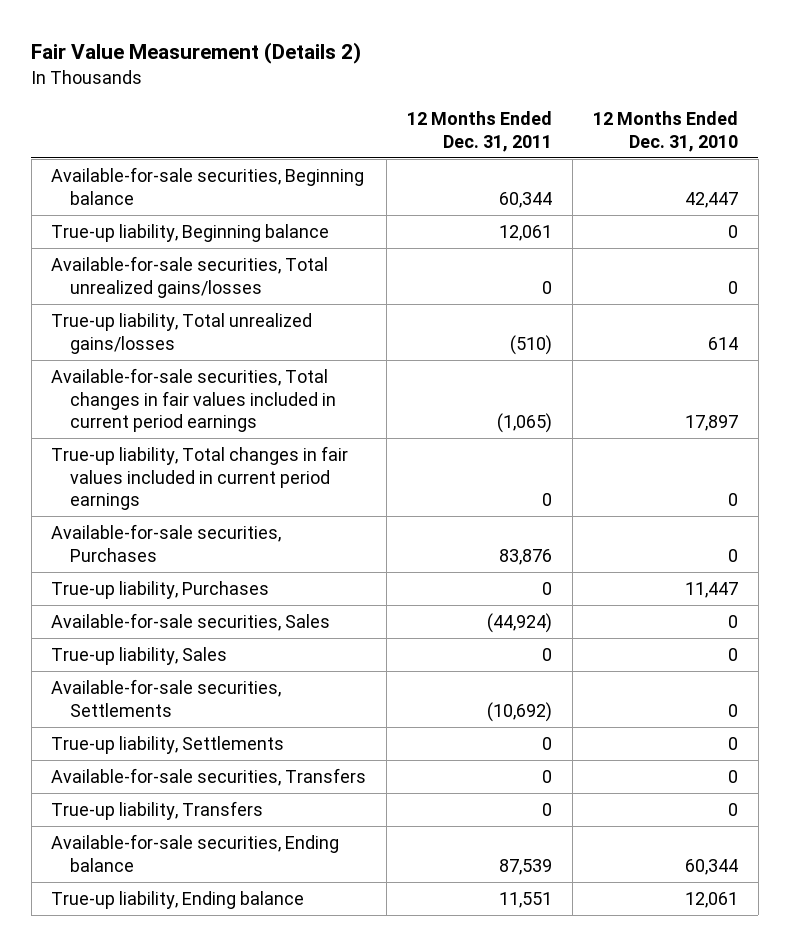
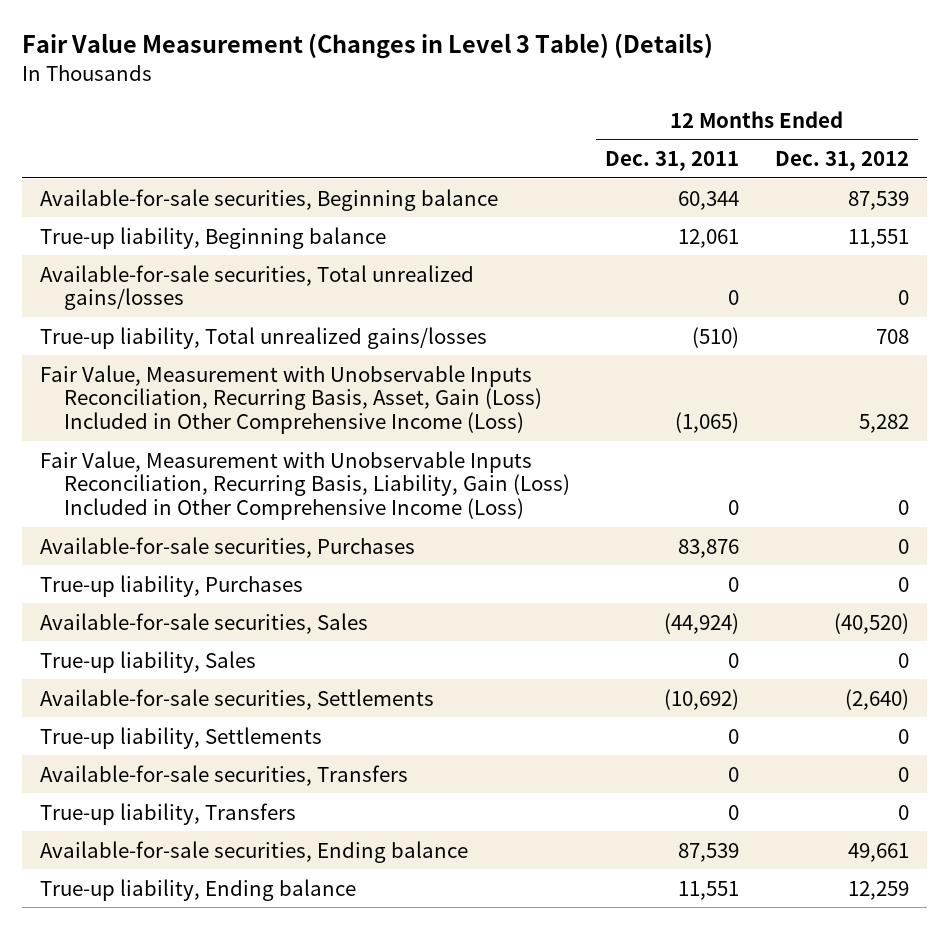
- Fair Value Measurement (Details 2)
+ Fair Value Measurement (Changes in Level 3 Table) (Details)
- | 12 Months Ended Dec. 31, 2011 | 12 Months Ended Dec. 31, 2010
+ | 12 Months Ended Dec. 31, 2011 | 12 Months Ended Dec. 31, 2012
- Available-for-sale securities, Total changes in fair values included in current period earnings | (1,065) | 17,897
- True-up liability, Total changes in fair values included in current period earnings | 0 | 0
+ Fair Value, Measurement with Unobservable Inputs Reconciliation, Recurring Basis, Asset, Gain (Loss) Included in Other Comprehensive Income (Loss) | (1,065) | 5,282
+ Fair Value, Measurement with Unobservable Inputs Reconciliation, Recurring Basis, Liability, Gain (Loss) Included in Other Comprehensive Income (Loss) | 0 | 0

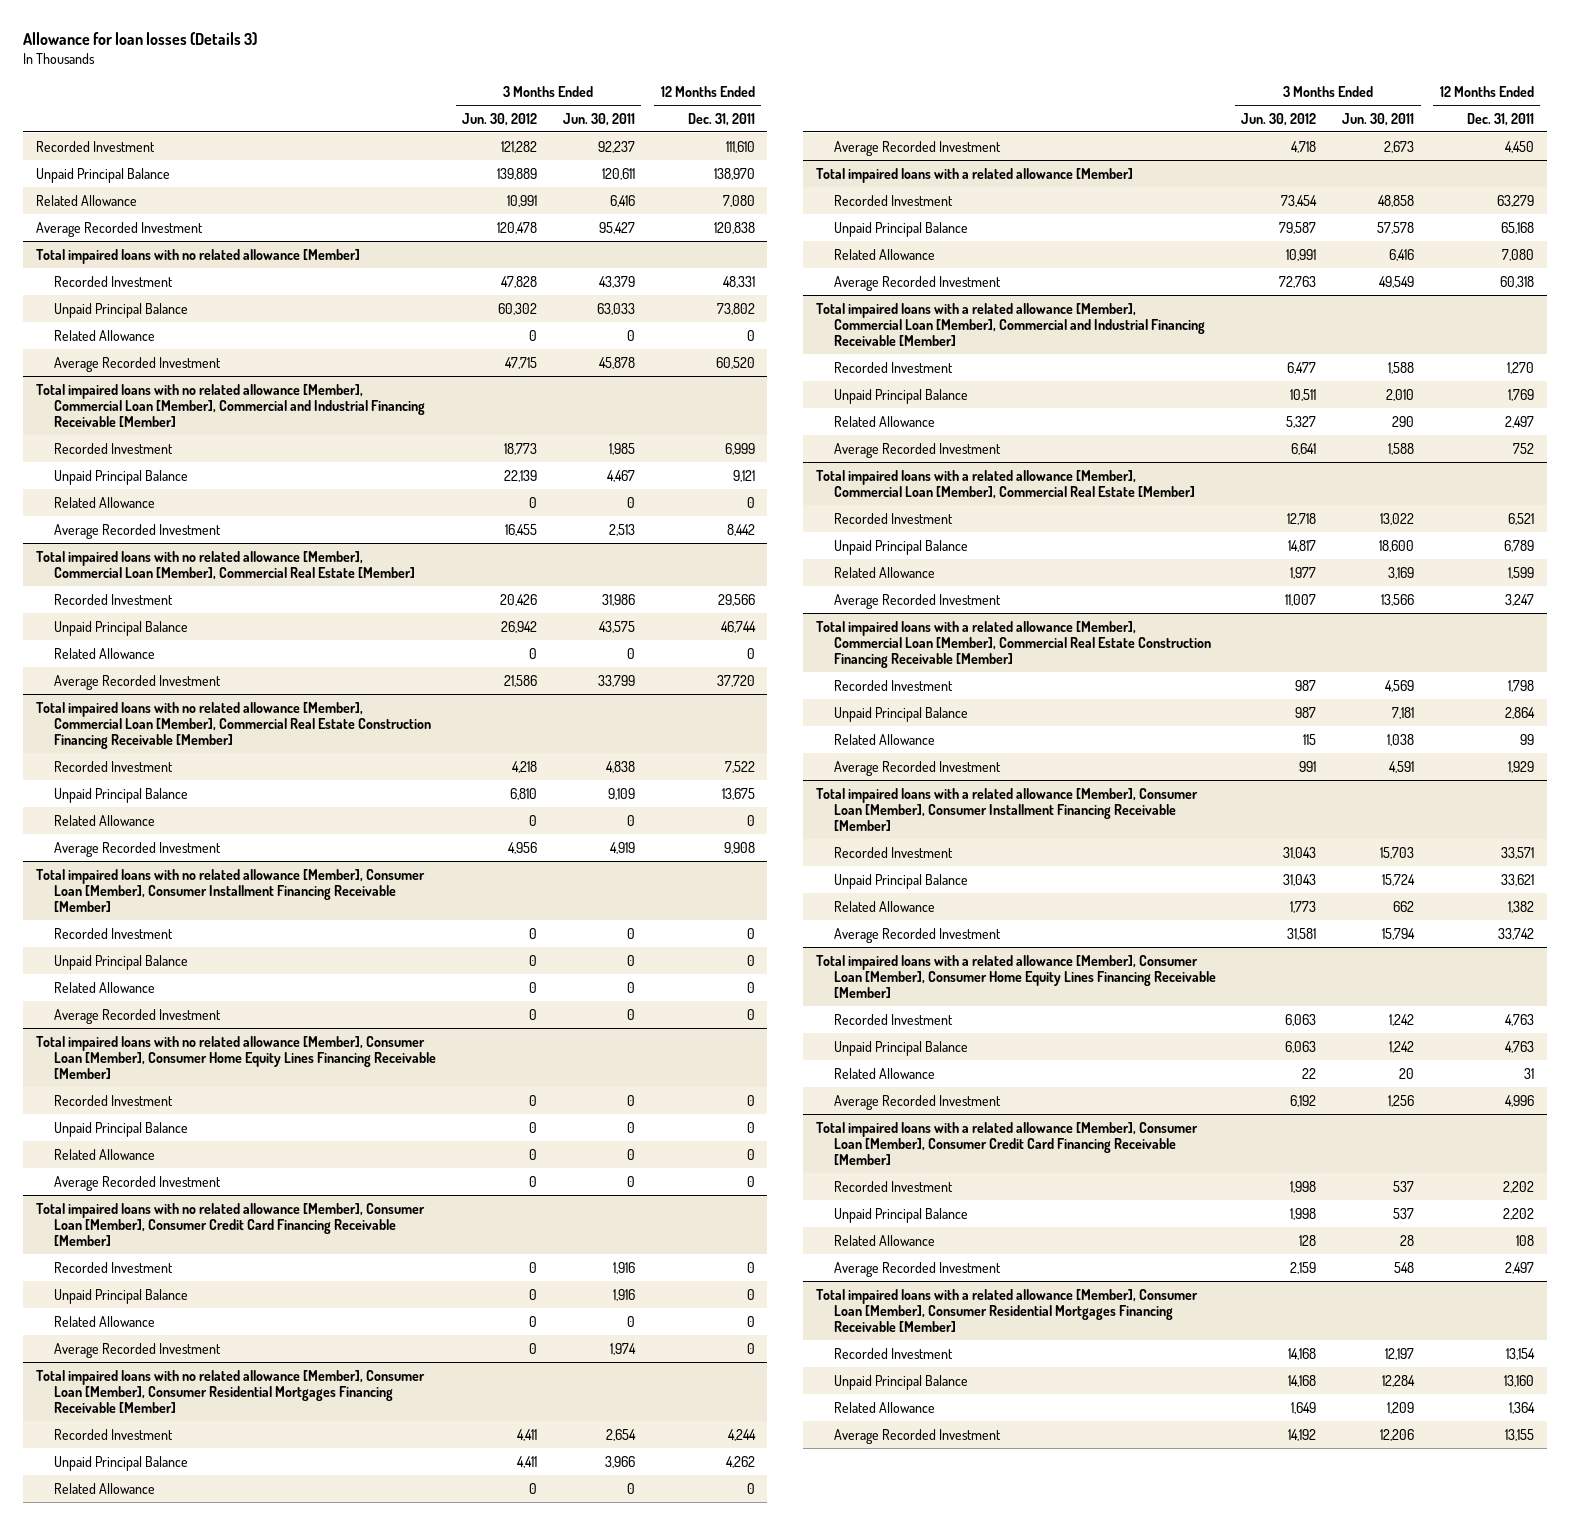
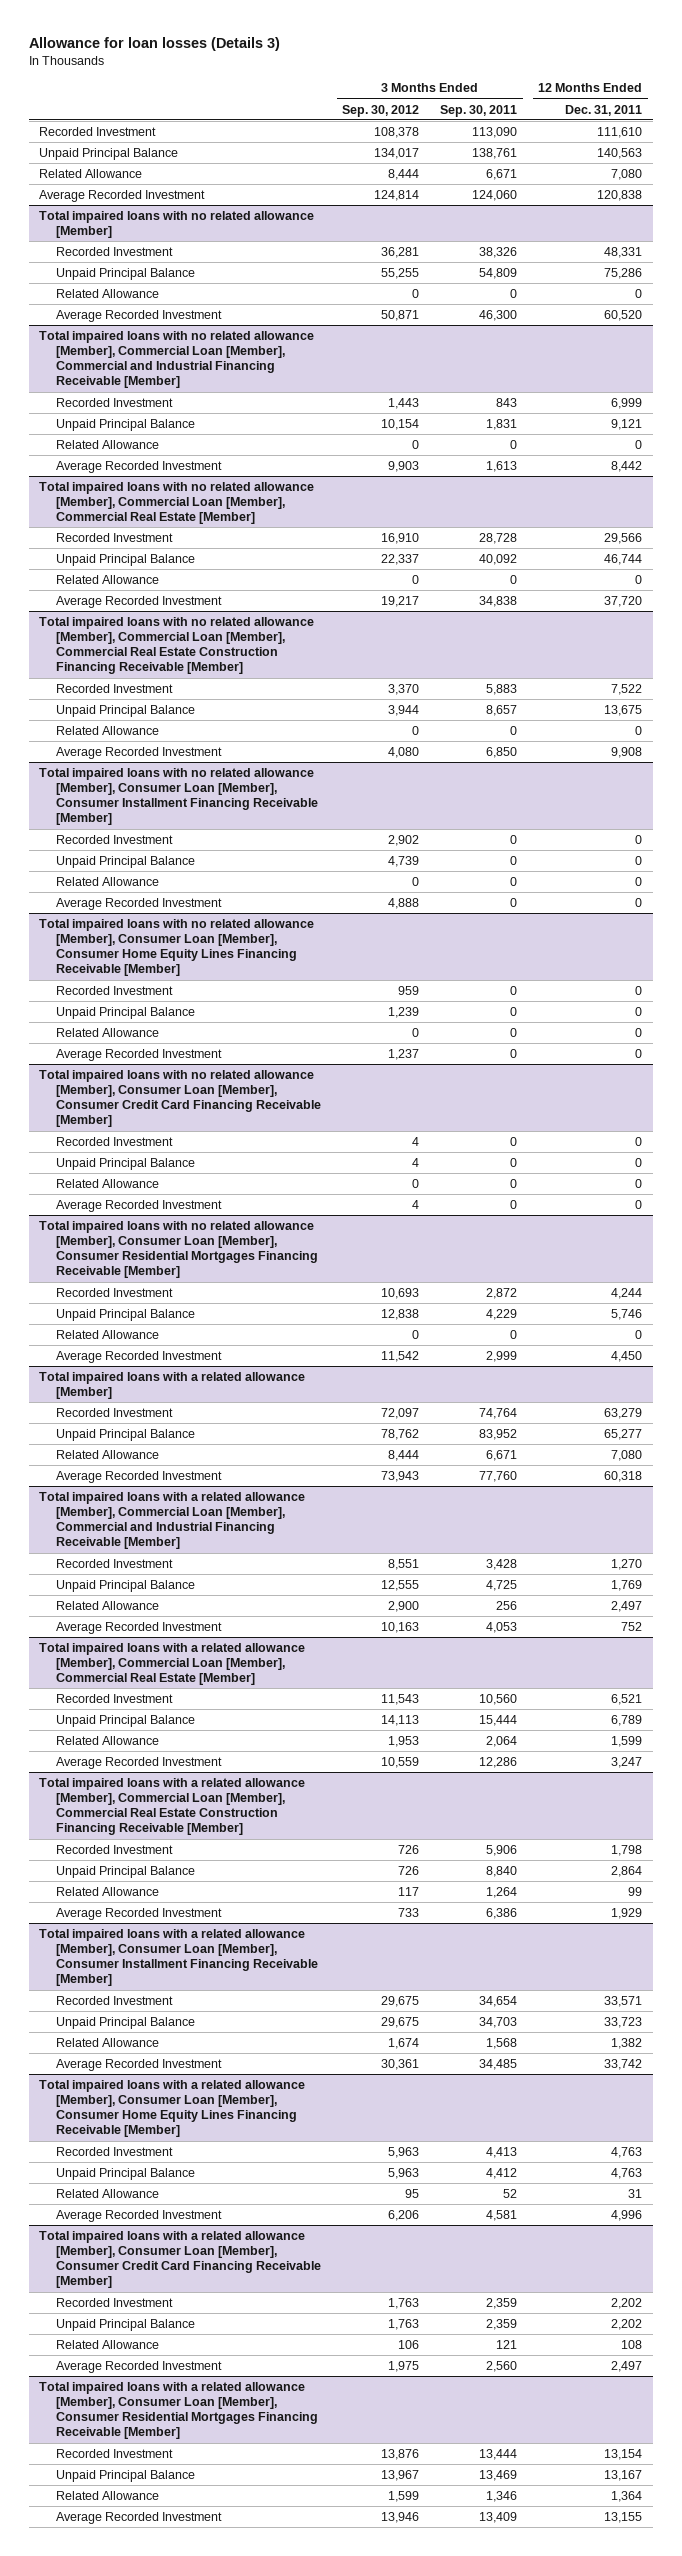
- | 3 Months Ended Jun. 30, 2012 | 3 Months Ended Jun. 30, 2011 | 12 Months Ended Dec. 31, 2011
+ | 3 Months Ended Sep. 30, 2012 | 3 Months Ended Sep. 30, 2011 | 12 Months Ended Dec. 31, 2011
- Unpaid Principal Balance | 139,889 | 120,611 | 138,970
+ Unpaid Principal Balance | 134,017 | 138,761 | 140,563
@ Total impaired loans with no related allowance [Member]
- Unpaid Principal Balance | 60,302 | 63,033 | 73,802
+ Unpaid Principal Balance | 55,255 | 54,809 | 75,286
@ Total impaired loans with no related allowance [Member], Consumer Loan [Member], Consumer Residential Mortgages Financing Receivable [Member]
- Unpaid Principal Balance | 4,411 | 3,966 | 4,262
+ Unpaid Principal Balance | 12,838 | 4,229 | 5,746
@ Total impaired loans with a related allowance [Member]
- Unpaid Principal Balance | 79,587 | 57,578 | 65,168
+ Unpaid Principal Balance | 78,762 | 83,952 | 65,277
@ Total impaired loans with a related allowance [Member], Consumer Loan [Member], Consumer Installment Financing Receivable [Member]
- Unpaid Principal Balance | 31,043 | 15,724 | 33,621
+ Unpaid Principal Balance | 29,675 | 34,703 | 33,723
@ Total impaired loans with a related allowance [Member], Consumer Loan [Member], Consumer Residential Mortgages Financing Receivable [Member]
- Unpaid Principal Balance | 14,168 | 12,284 | 13,160
+ Unpaid Principal Balance | 13,967 | 13,469 | 13,167

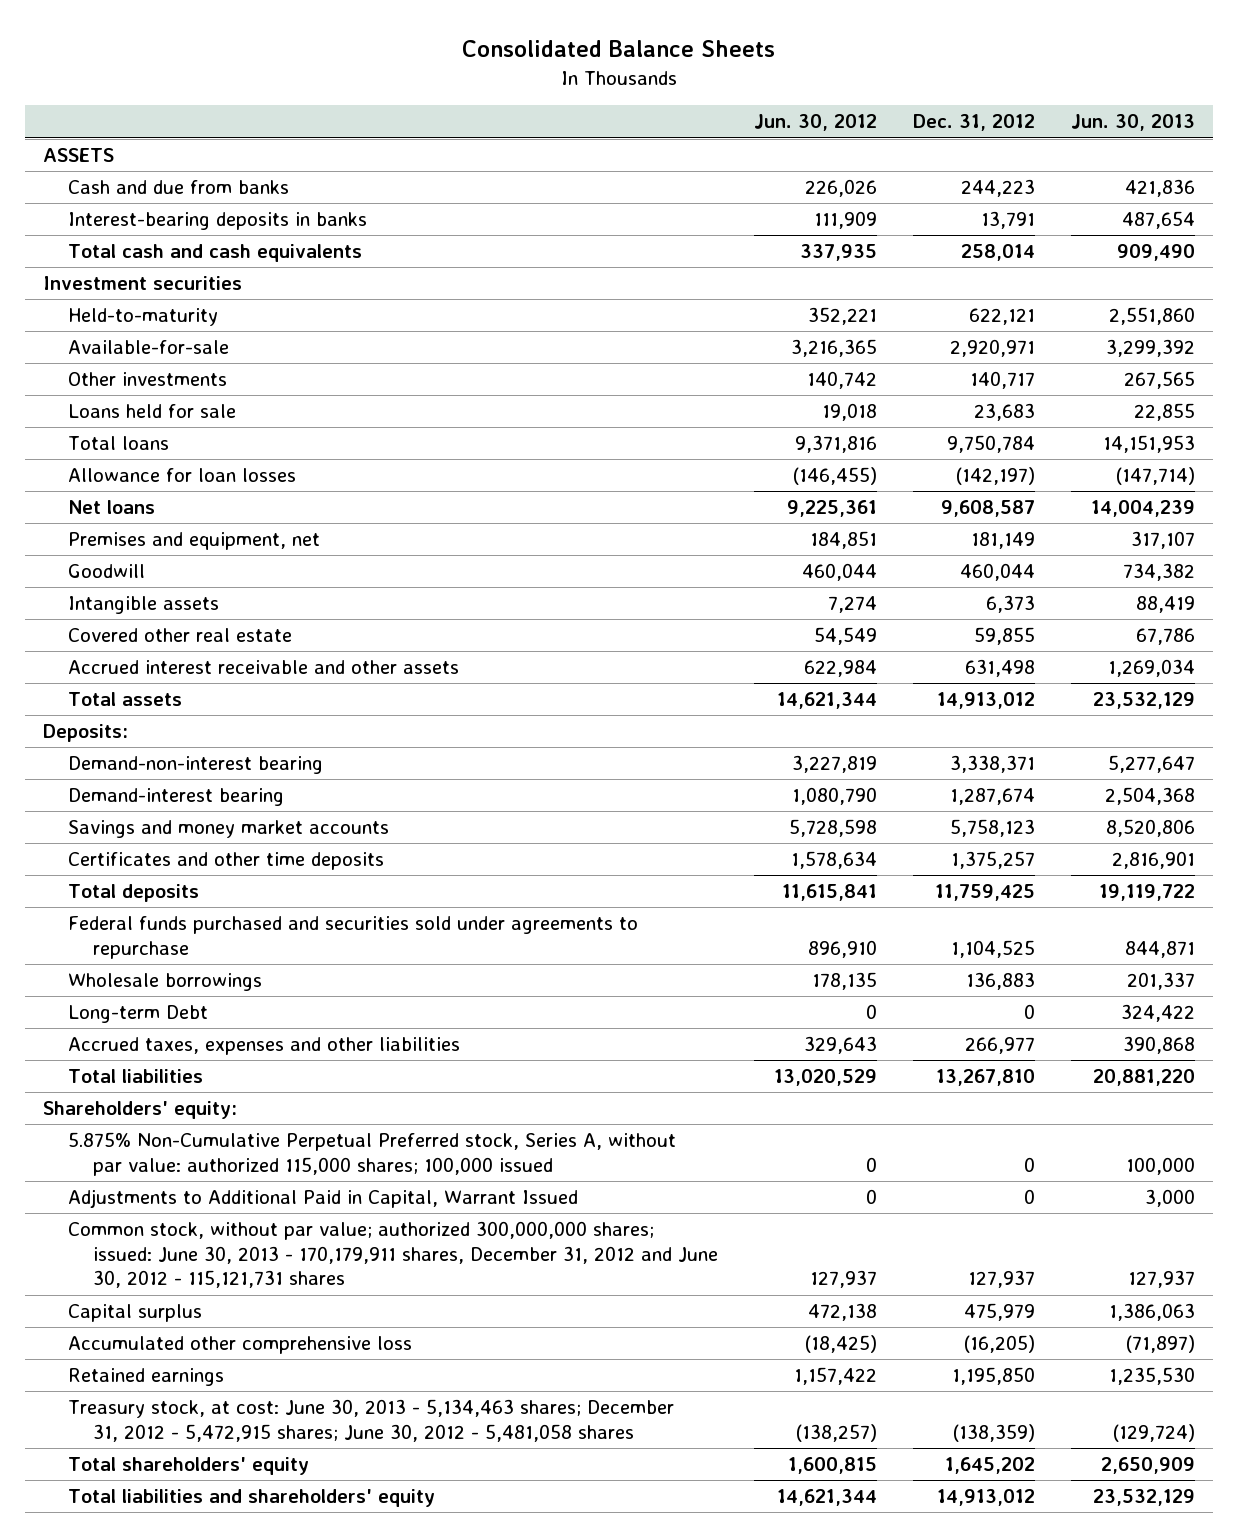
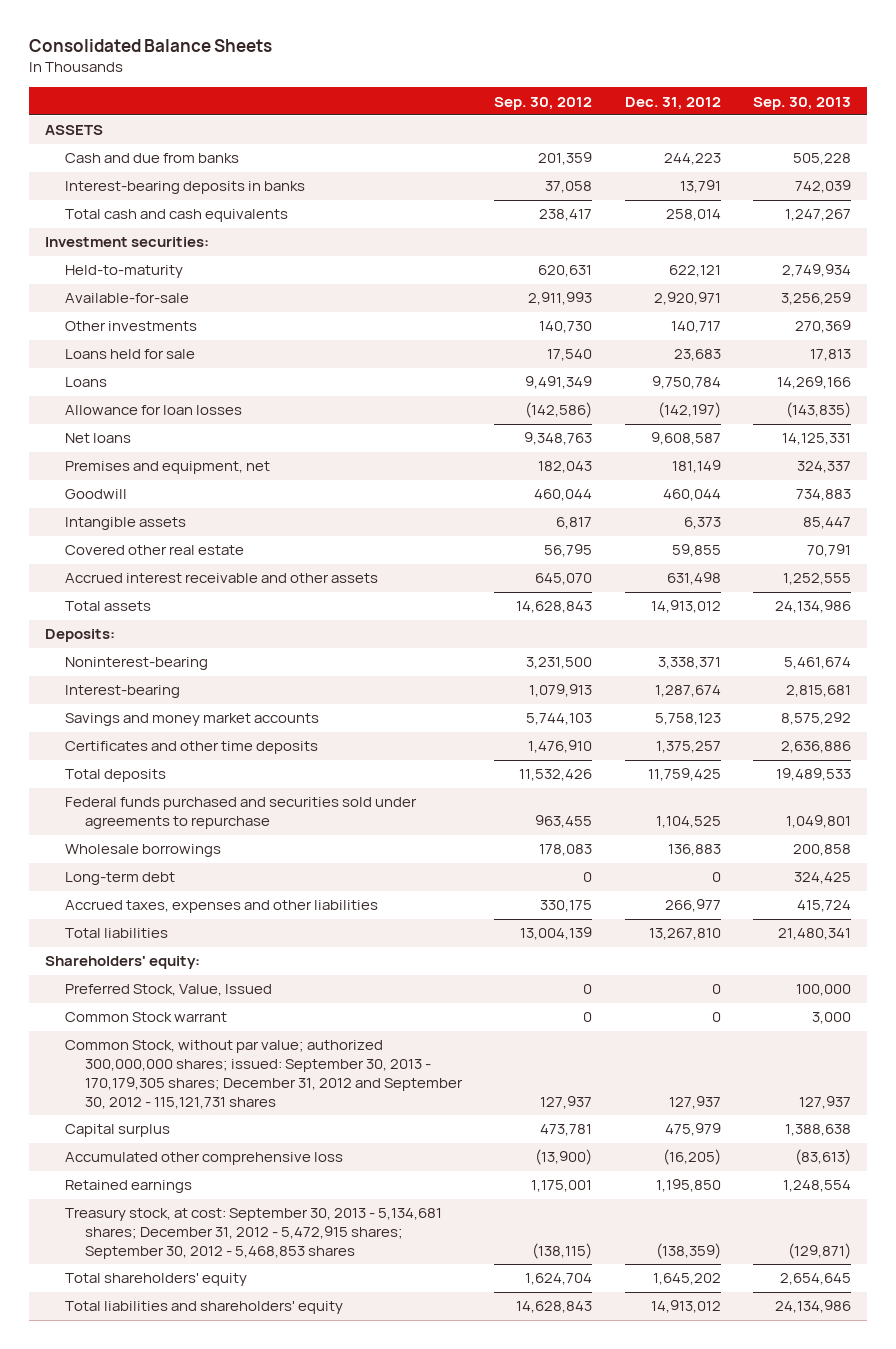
- | Jun. 30, 2012 | Dec. 31, 2012 | Jun. 30, 2013
+ | Sep. 30, 2012 | Dec. 31, 2012 | Sep. 30, 2013
- Investment securities
+ Investment securities:
- Total loans | 9,371,816 | 9,750,784 | 14,151,953
+ Loans | 9,491,349 | 9,750,784 | 14,269,166
- Demand-non-interest bearing | 3,227,819 | 3,338,371 | 5,277,647
- Demand-interest bearing | 1,080,790 | 1,287,674 | 2,504,368
+ Noninterest-bearing | 3,231,500 | 3,338,371 | 5,461,674
+ Interest-bearing | 1,079,913 | 1,287,674 | 2,815,681
- Long-term Debt | 0 | 0 | 324,422
+ Long-term debt | 0 | 0 | 324,425
- 5.875% Non-Cumulative Perpetual Preferred stock, Series A, without par value: authorized 115,000 shares; 100,000 issued | 0 | 0 | 100,000
- Adjustments to Additional Paid in Capital, Warrant Issued | 0 | 0 | 3,000
- Common stock, without par value; authorized 300,000,000 shares; issued: June 30, 2013 - 170,179,911 shares, December 31, 2012 and June 30, 2012 - 115,121,731 shares | 127,937 | 127,937 | 127,937
+ Preferred Stock, Value, Issued | 0 | 0 | 100,000
+ Common Stock warrant | 0 | 0 | 3,000
+ Common Stock, without par value; authorized 300,000,000 shares; issued: September 30, 2013 - 170,179,305 shares; December 31, 2012 and September 30, 2012 - 115,121,731 shares | 127,937 | 127,937 | 127,937
- Treasury stock, at cost: June 30, 2013 - 5,134,463 shares; December 31, 2012 - 5,472,915 shares; June 30, 2012 - 5,481,058 shares | (138,257) | (138,359) | (129,724)
+ Treasury stock, at cost: September 30, 2013 - 5,134,681 shares; December 31, 2012 - 5,472,915 shares; September 30, 2012 - 5,468,853 shares | (138,115) | (138,359) | (129,871)

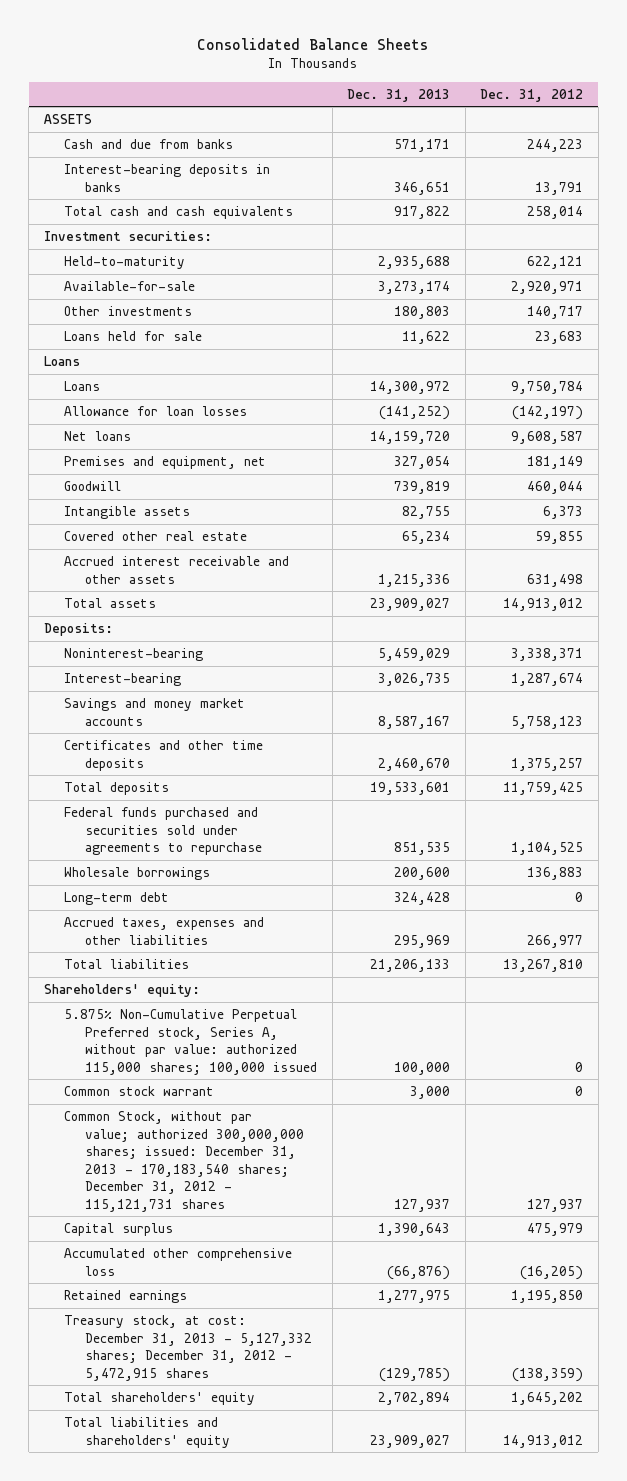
- | Sep. 30, 2012 | Dec. 31, 2012 | Sep. 30, 2013
+ | Dec. 31, 2013 | Dec. 31, 2012
+ Loans
- Preferred Stock, Value, Issued | 0 | 0 | 100,000
- Common Stock warrant | 0 | 0 | 3,000
- Common Stock, without par value; authorized 300,000,000 shares; issued: September 30, 2013 - 170,179,305 shares; December 31, 2012 and September 30, 2012 - 115,121,731 shares | 127,937 | 127,937 | 127,937
+ 5.875% Non-Cumulative Perpetual Preferred stock, Series A, without par value: authorized 115,000 shares; 100,000 issued | 100,000 | 0
+ Common stock warrant | 3,000 | 0
+ Common Stock, without par value; authorized 300,000,000 shares; issued: December 31, 2013 - 170,183,540 shares; December 31, 2012 - 115,121,731 shares | 127,937 | 127,937
- Treasury stock, at cost: September 30, 2013 - 5,134,681 shares; December 31, 2012 - 5,472,915 shares; September 30, 2012 - 5,468,853 shares | (138,115) | (138,359) | (129,871)
+ Treasury stock, at cost: December 31, 2013 - 5,127,332 shares; December 31, 2012 - 5,472,915 shares | (129,785) | (138,359)

